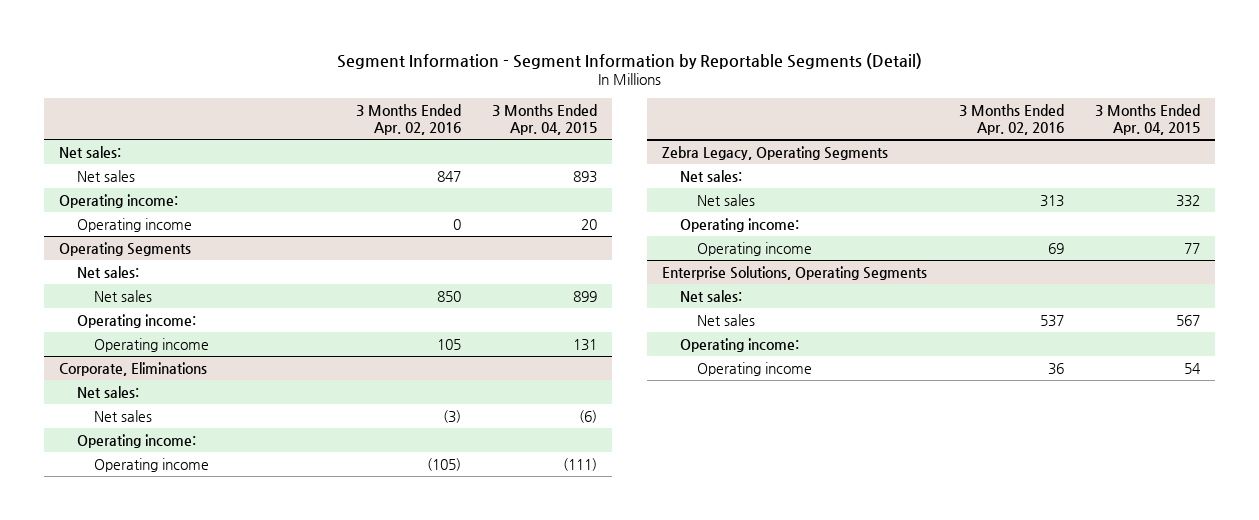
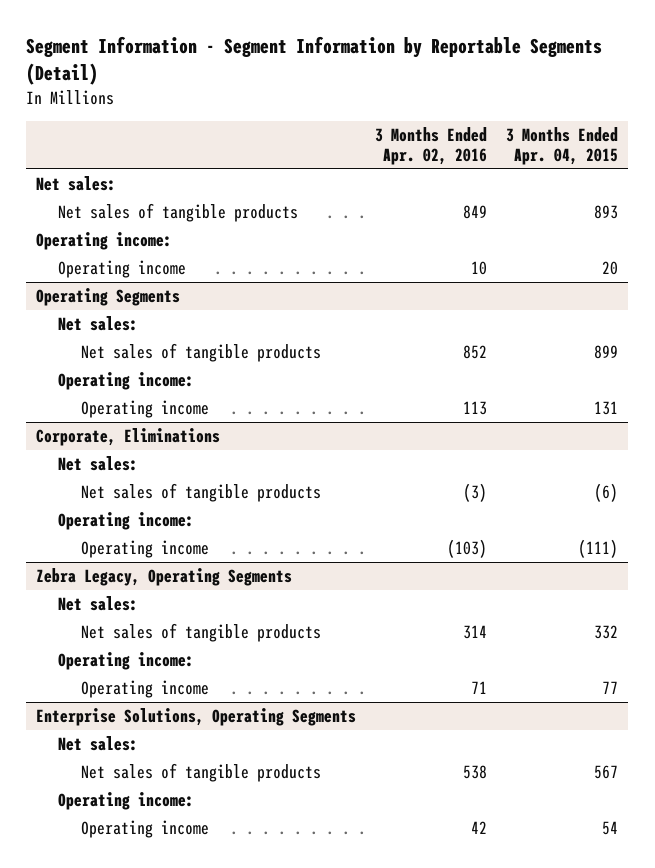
- Net sales | 847 | 893
+ Net sales of tangible products | 849 | 893
- Operating income | 0 | 20
+ Operating income | 10 | 20
@ Operating Segments
- Net sales | 850 | 899
+ Net sales of tangible products | 852 | 899
- Operating income | 105 | 131
+ Operating income | 113 | 131
@ Corporate, Eliminations
- Net sales | (3) | (6)
+ Net sales of tangible products | (3) | (6)
- Operating income | (105) | (111)
+ Operating income | (103) | (111)
@ Zebra Legacy, Operating Segments
- Net sales | 313 | 332
+ Net sales of tangible products | 314 | 332
- Operating income | 69 | 77
+ Operating income | 71 | 77
@ Enterprise Solutions, Operating Segments
- Net sales | 537 | 567
+ Net sales of tangible products | 538 | 567
- Operating income | 36 | 54
+ Operating income | 42 | 54

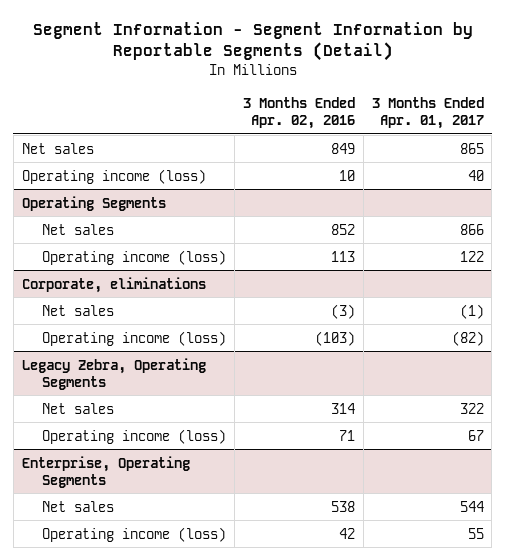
- | 3 Months Ended Apr. 02, 2016 | 3 Months Ended Apr. 04, 2015
+ | 3 Months Ended Apr. 02, 2016 | 3 Months Ended Apr. 01, 2017
- Net sales:
- Net sales of tangible products | 849 | 893
- Operating income:
- Operating income | 10 | 20
+ Net sales | 849 | 865
+ Operating income (loss) | 10 | 40
@ Operating Segments
- Net sales:
- Net sales of tangible products | 852 | 899
- Operating income:
- Operating income | 113 | 131
- Corporate, Eliminations
- Net sales:
- Net sales of tangible products | (3) | (6)
- Operating income:
- Operating income | (103) | (111)
- Zebra Legacy, Operating Segments
- Net sales:
- Net sales of tangible products | 314 | 332
- Operating income:
- Operating income | 71 | 77
- Enterprise Solutions, Operating Segments
- Net sales:
- Net sales of tangible products | 538 | 567
- Operating income:
- Operating income | 42 | 54
@ Operating Segments
+ Net sales | 852 | 866
+ Operating income (loss) | 113 | 122
+ Corporate, eliminations
+ Net sales | (3) | (1)
+ Operating income (loss) | (103) | (82)
+ Legacy Zebra, Operating Segments
+ Net sales | 314 | 322
+ Operating income (loss) | 71 | 67
+ Enterprise, Operating Segments
+ Net sales | 538 | 544
+ Operating income (loss) | 42 | 55

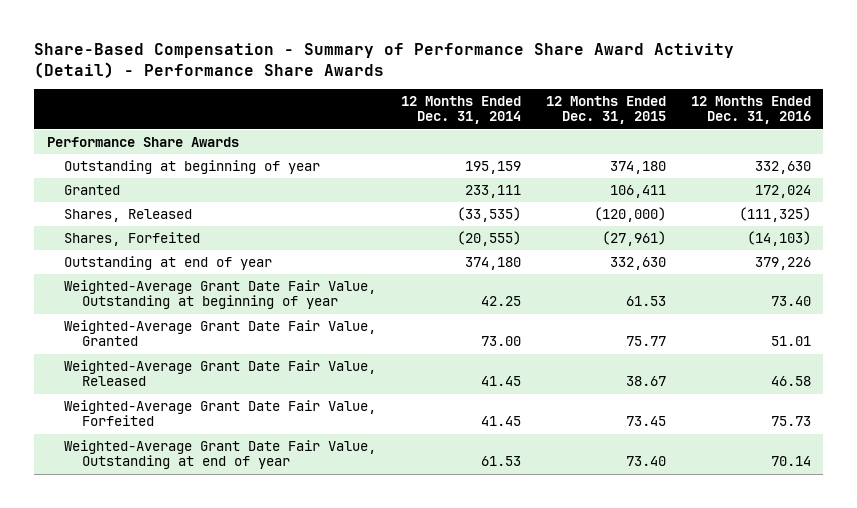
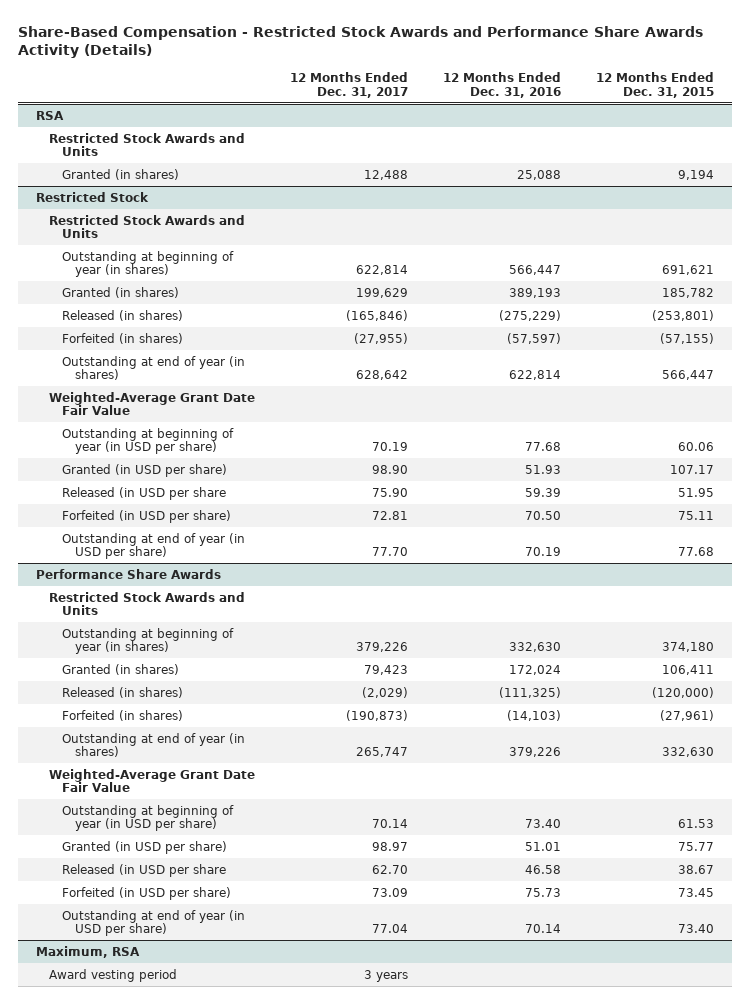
- Share-Based Compensation - Summary of Performance Share Award Activity (Detail) - Performance Share Awards
+ Share-Based Compensation - Restricted Stock Awards and Performance Share Awards Activity (Details)
- | 12 Months Ended Dec. 31, 2014 | 12 Months Ended Dec. 31, 2015 | 12 Months Ended Dec. 31, 2016
+ | 12 Months Ended Dec. 31, 2017 | 12 Months Ended Dec. 31, 2016 | 12 Months Ended Dec. 31, 2015
- Performance Share Awards
- Outstanding at beginning of year | 195,159 | 374,180 | 332,630
- Granted | 233,111 | 106,411 | 172,024
- Shares, Released | (33,535) | (120,000) | (111,325)
- Shares, Forfeited | (20,555) | (27,961) | (14,103)
- Outstanding at end of year | 374,180 | 332,630 | 379,226
- Weighted-Average Grant Date Fair Value, Outstanding at beginning of year | 42.25 | 61.53 | 73.40
- Weighted-Average Grant Date Fair Value, Granted | 73.00 | 75.77 | 51.01
- Weighted-Average Grant Date Fair Value, Released | 41.45 | 38.67 | 46.58
- Weighted-Average Grant Date Fair Value, Forfeited | 41.45 | 73.45 | 75.73
- Weighted-Average Grant Date Fair Value, Outstanding at end of year | 61.53 | 73.40 | 70.14
+ RSA
+ Restricted Stock Awards and Units
+ Granted (in shares) | 12,488 | 25,088 | 9,194
+ Restricted Stock
+ Restricted Stock Awards and Units
+ Outstanding at beginning of year (in shares) | 622,814 | 566,447 | 691,621
+ Granted (in shares) | 199,629 | 389,193 | 185,782
+ Released (in shares) | (165,846) | (275,229) | (253,801)
+ Forfeited (in shares) | (27,955) | (57,597) | (57,155)
+ Outstanding at end of year (in shares) | 628,642 | 622,814 | 566,447
+ Weighted-Average Grant Date Fair Value
+ Outstanding at beginning of year (in USD per share) | 70.19 | 77.68 | 60.06
+ Granted (in USD per share) | 98.90 | 51.93 | 107.17
+ Released (in USD per share | 75.90 | 59.39 | 51.95
+ Forfeited (in USD per share) | 72.81 | 70.50 | 75.11
+ Outstanding at end of year (in USD per share) | 77.70 | 70.19 | 77.68
+ Performance Share Awards
+ Restricted Stock Awards and Units
+ Outstanding at beginning of year (in shares) | 379,226 | 332,630 | 374,180
+ Granted (in shares) | 79,423 | 172,024 | 106,411
+ Released (in shares) | (2,029) | (111,325) | (120,000)
+ Forfeited (in shares) | (190,873) | (14,103) | (27,961)
+ Outstanding at end of year (in shares) | 265,747 | 379,226 | 332,630
+ Weighted-Average Grant Date Fair Value
+ Outstanding at beginning of year (in USD per share) | 70.14 | 73.40 | 61.53
+ Granted (in USD per share) | 98.97 | 51.01 | 75.77
+ Released (in USD per share | 62.70 | 46.58 | 38.67
+ Forfeited (in USD per share) | 73.09 | 75.73 | 73.45
+ Outstanding at end of year (in USD per share) | 77.04 | 70.14 | 73.40
+ Maximum, RSA
+ Award vesting period | 3 years | |

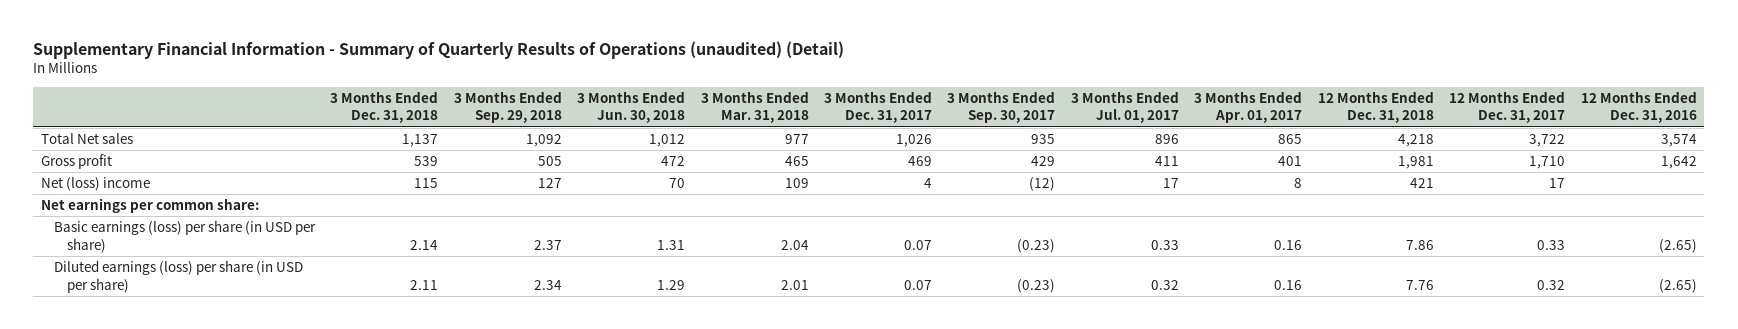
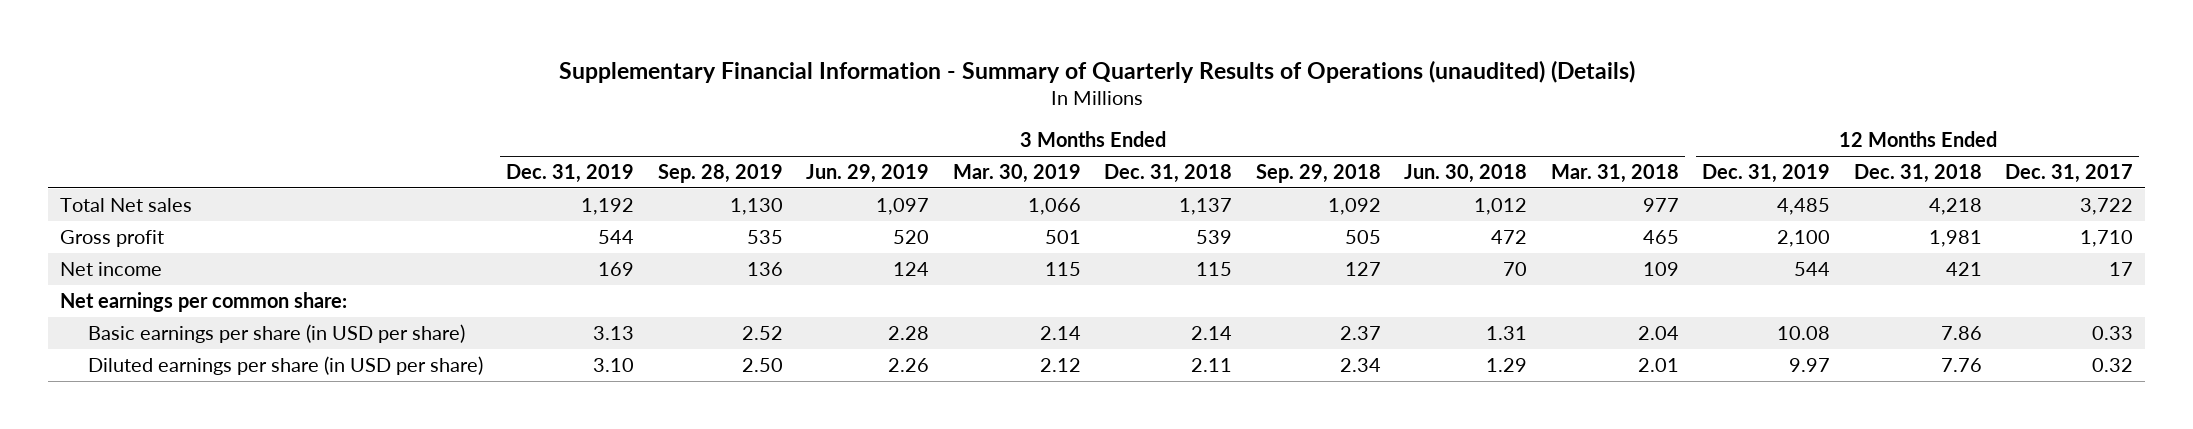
- Supplementary Financial Information - Summary of Quarterly Results of Operations (unaudited) (Detail)
+ Supplementary Financial Information - Summary of Quarterly Results of Operations (unaudited) (Details)
- | 3 Months Ended Dec. 31, 2018 | 3 Months Ended Sep. 29, 2018 | 3 Months Ended Jun. 30, 2018 | 3 Months Ended Mar. 31, 2018 | 3 Months Ended Dec. 31, 2017 | 3 Months Ended Sep. 30, 2017 | 3 Months Ended Jul. 01, 2017 | 3 Months Ended Apr. 01, 2017 | 12 Months Ended Dec. 31, 2018 | 12 Months Ended Dec. 31, 2017 | 12 Months Ended Dec. 31, 2016
+ | 3 Months Ended Dec. 31, 2019 | 3 Months Ended Sep. 28, 2019 | 3 Months Ended Jun. 29, 2019 | 3 Months Ended Mar. 30, 2019 | 3 Months Ended Dec. 31, 2018 | 3 Months Ended Sep. 29, 2018 | 3 Months Ended Jun. 30, 2018 | 3 Months Ended Mar. 31, 2018 | 12 Months Ended Dec. 31, 2019 | 12 Months Ended Dec. 31, 2018 | 12 Months Ended Dec. 31, 2017
- Net (loss) income | 115 | 127 | 70 | 109 | 4 | (12) | 17 | 8 | 421 | 17 |
+ Net income | 169 | 136 | 124 | 115 | 115 | 127 | 70 | 109 | 544 | 421 | 17
- Basic earnings (loss) per share (in USD per share) | 2.14 | 2.37 | 1.31 | 2.04 | 0.07 | (0.23) | 0.33 | 0.16 | 7.86 | 0.33 | (2.65)
- Diluted earnings (loss) per share (in USD per share) | 2.11 | 2.34 | 1.29 | 2.01 | 0.07 | (0.23) | 0.32 | 0.16 | 7.76 | 0.32 | (2.65)
+ Basic earnings per share (in USD per share) | 3.13 | 2.52 | 2.28 | 2.14 | 2.14 | 2.37 | 1.31 | 2.04 | 10.08 | 7.86 | 0.33
+ Diluted earnings per share (in USD per share) | 3.10 | 2.50 | 2.26 | 2.12 | 2.11 | 2.34 | 1.29 | 2.01 | 9.97 | 7.76 | 0.32

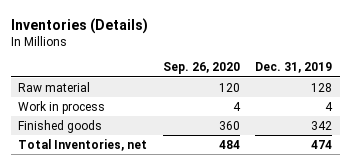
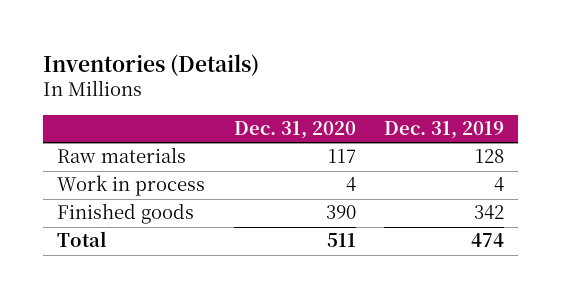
- | Sep. 26, 2020 | Dec. 31, 2019
+ | Dec. 31, 2020 | Dec. 31, 2019
- Raw material | 120 | 128
+ Raw materials | 117 | 128
- Total Inventories, net | 484 | 474
+ Total | 511 | 474

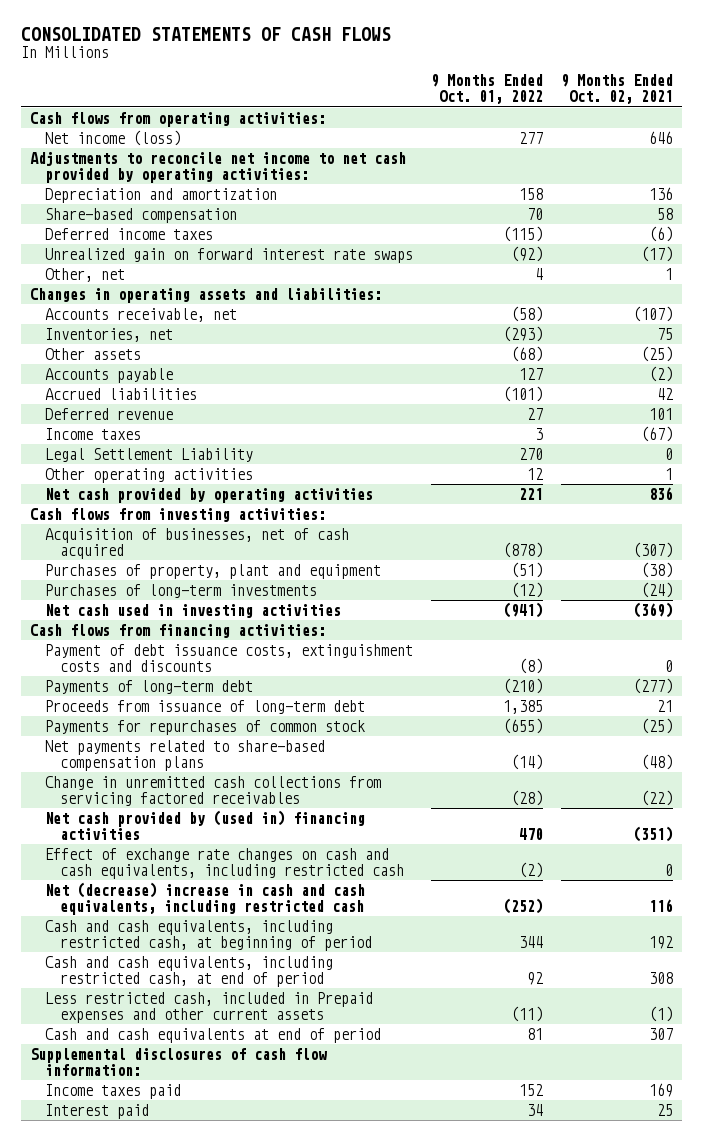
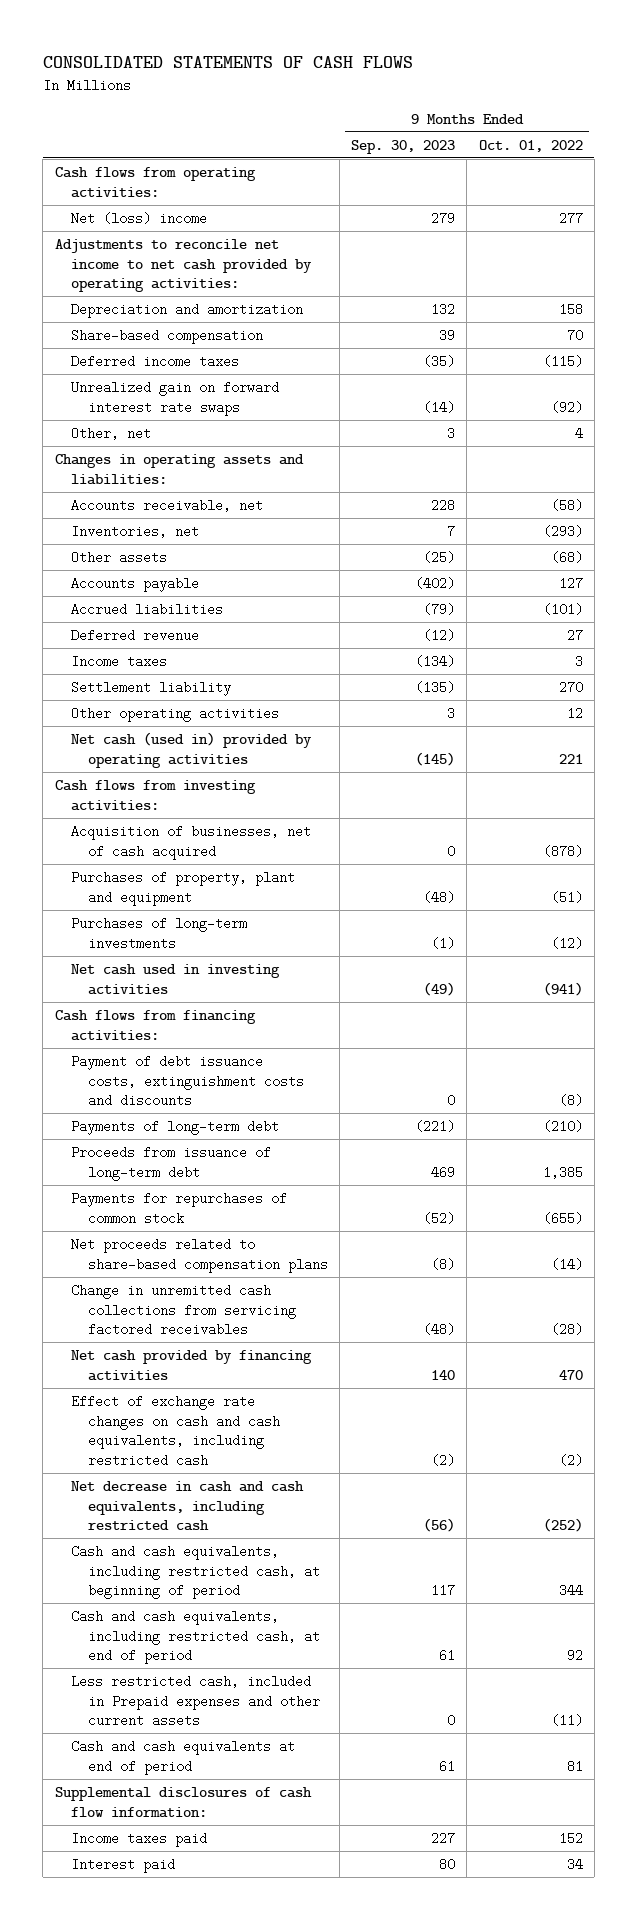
- | 9 Months Ended Oct. 01, 2022 | 9 Months Ended Oct. 02, 2021
+ | 9 Months Ended Sep. 30, 2023 | 9 Months Ended Oct. 01, 2022
- Net income (loss) | 277 | 646
+ Net (loss) income | 279 | 277
- Legal Settlement Liability | 270 | 0
+ Settlement liability | (135) | 270
- Net cash provided by operating activities | 221 | 836
+ Net cash (used in) provided by operating activities | (145) | 221
- Net payments related to share-based compensation plans | (14) | (48)
+ Net proceeds related to share-based compensation plans | (8) | (14)
- Net cash provided by (used in) financing activities | 470 | (351)
+ Net cash provided by financing activities | 140 | 470
- Net (decrease) increase in cash and cash equivalents, including restricted cash | (252) | 116
+ Net decrease in cash and cash equivalents, including restricted cash | (56) | (252)

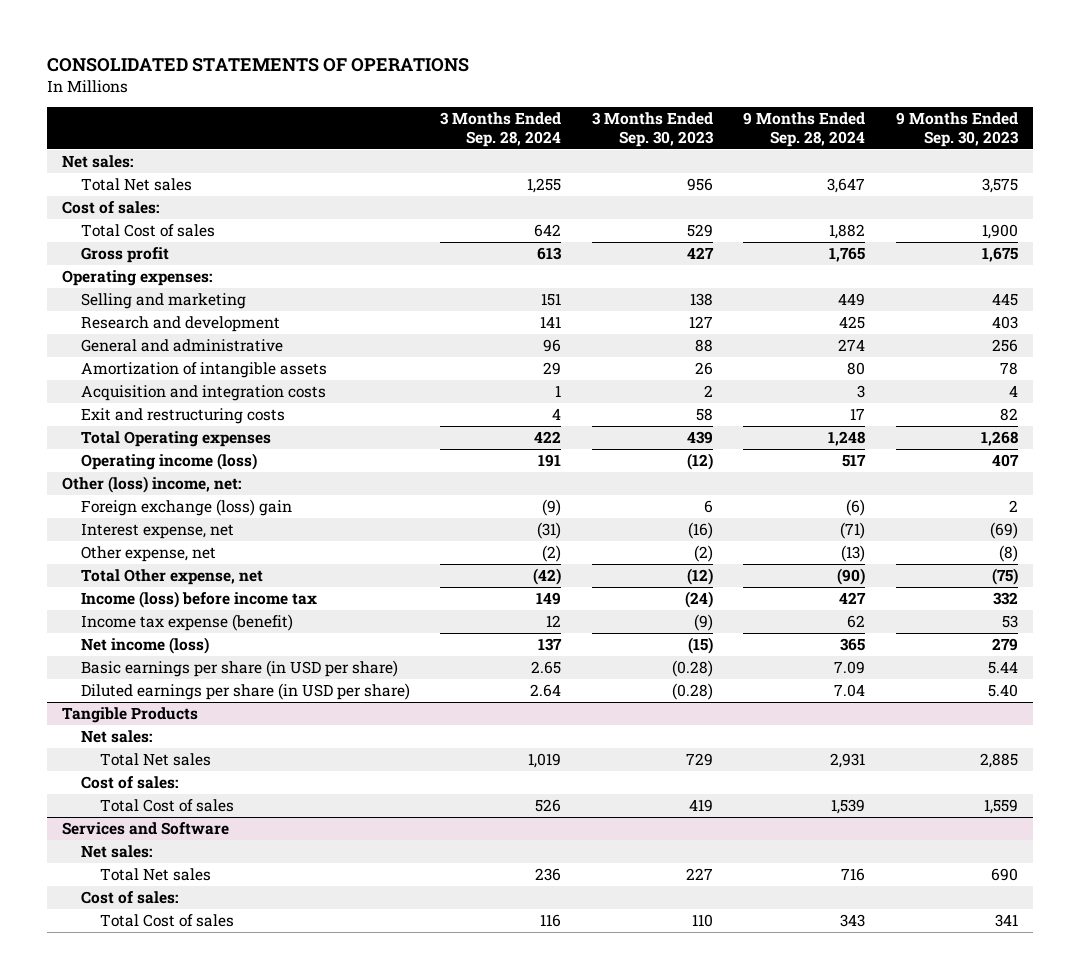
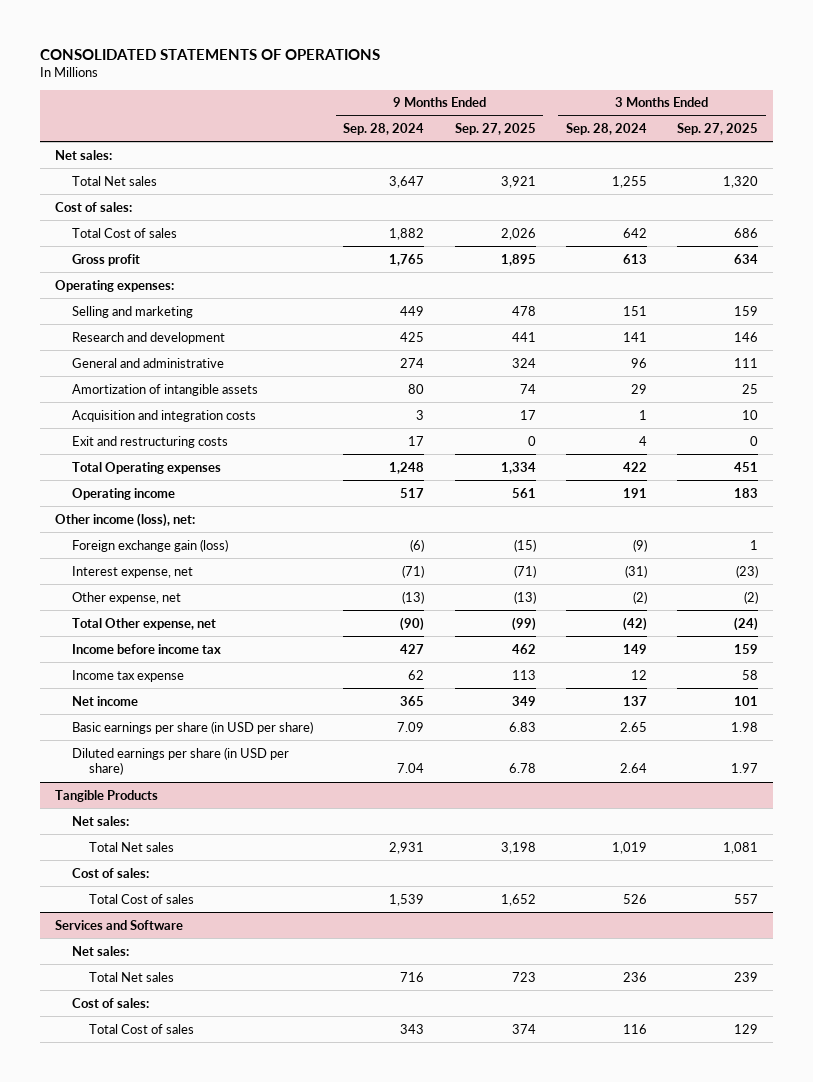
- | 3 Months Ended Sep. 28, 2024 | 3 Months Ended Sep. 30, 2023 | 9 Months Ended Sep. 28, 2024 | 9 Months Ended Sep. 30, 2023
+ | 9 Months Ended Sep. 28, 2024 | 9 Months Ended Sep. 27, 2025 | 3 Months Ended Sep. 28, 2024 | 3 Months Ended Sep. 27, 2025
- Operating income (loss) | 191 | (12) | 517 | 407
- Other (loss) income, net:
- Foreign exchange (loss) gain | (9) | 6 | (6) | 2
+ Operating income | 517 | 561 | 191 | 183
+ Other income (loss), net:
+ Foreign exchange gain (loss) | (6) | (15) | (9) | 1
- Income (loss) before income tax | 149 | (24) | 427 | 332
- Income tax expense (benefit) | 12 | (9) | 62 | 53
- Net income (loss) | 137 | (15) | 365 | 279
+ Income before income tax | 427 | 462 | 149 | 159
+ Income tax expense | 62 | 113 | 12 | 58
+ Net income | 365 | 349 | 137 | 101

